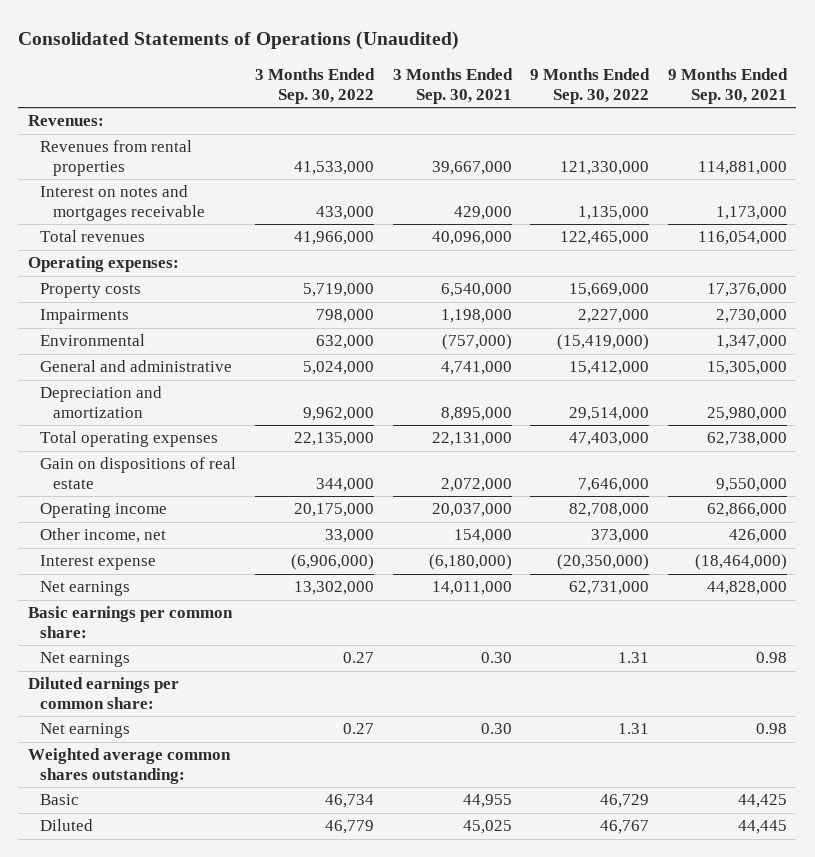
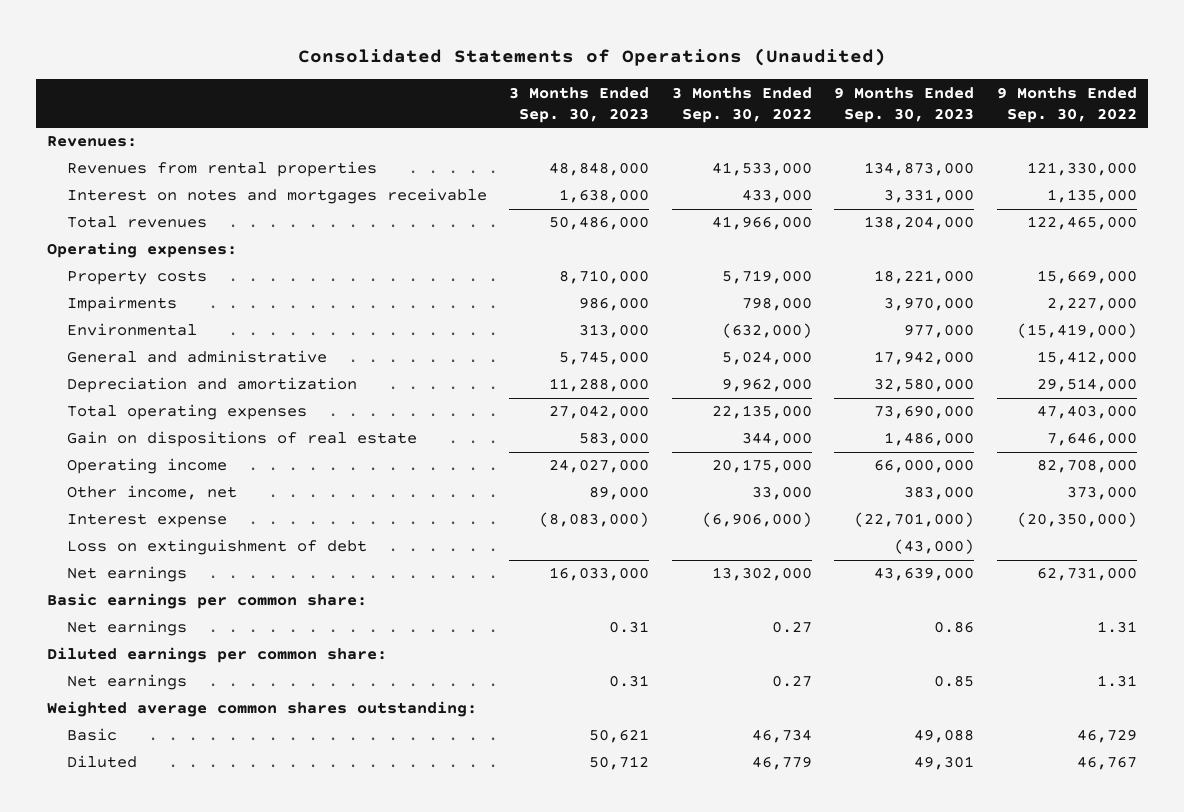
- | 3 Months Ended Sep. 30, 2022 | 3 Months Ended Sep. 30, 2021 | 9 Months Ended Sep. 30, 2022 | 9 Months Ended Sep. 30, 2021
+ | 3 Months Ended Sep. 30, 2023 | 3 Months Ended Sep. 30, 2022 | 9 Months Ended Sep. 30, 2023 | 9 Months Ended Sep. 30, 2022
- Environmental | 632,000 | (757,000) | (15,419,000) | 1,347,000
+ Environmental | 313,000 | (632,000) | 977,000 | (15,419,000)
+ Loss on extinguishment of debt | | | (43,000) |

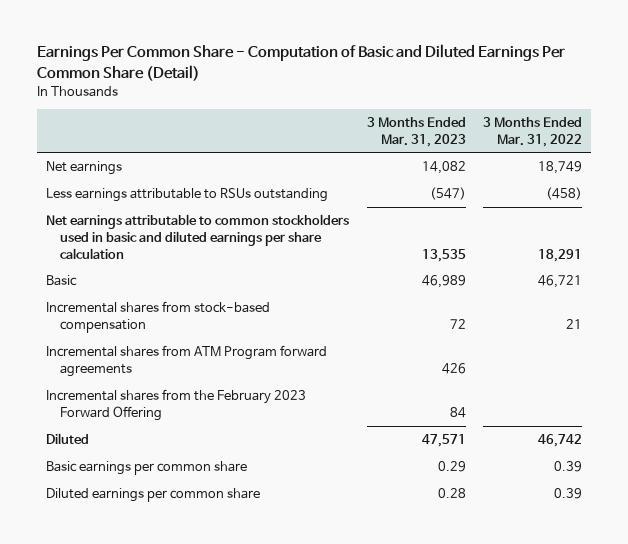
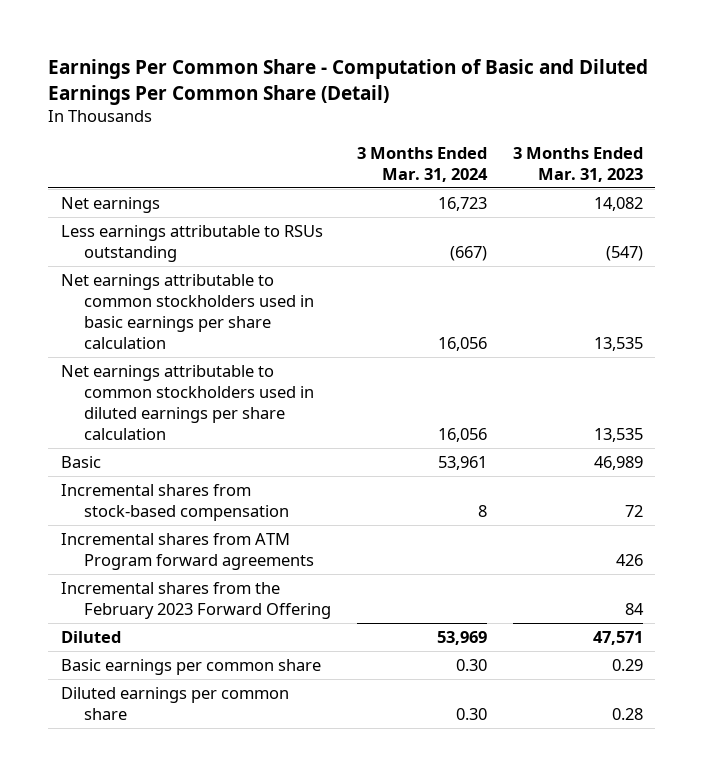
- | 3 Months Ended Mar. 31, 2023 | 3 Months Ended Mar. 31, 2022
+ | 3 Months Ended Mar. 31, 2024 | 3 Months Ended Mar. 31, 2023
- Net earnings attributable to common stockholders used in basic and diluted earnings per share calculation | 13,535 | 18,291
+ Net earnings attributable to common stockholders used in basic earnings per share calculation | 16,056 | 13,535
+ Net earnings attributable to common stockholders used in diluted earnings per share calculation | 16,056 | 13,535

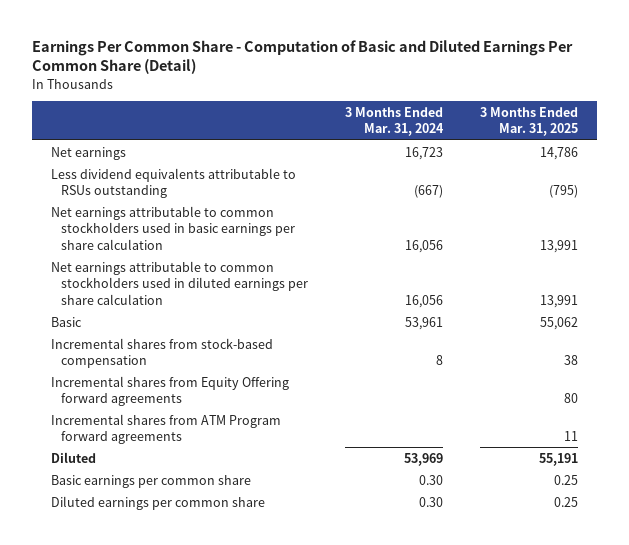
- | 3 Months Ended Mar. 31, 2024 | 3 Months Ended Mar. 31, 2023
+ | 3 Months Ended Mar. 31, 2024 | 3 Months Ended Mar. 31, 2025
- Less earnings attributable to RSUs outstanding | (667) | (547)
+ Less dividend equivalents attributable to RSUs outstanding | (667) | (795)
+ Incremental shares from Equity Offering forward agreements | | 80
- Incremental shares from the February 2023 Forward Offering | | 84

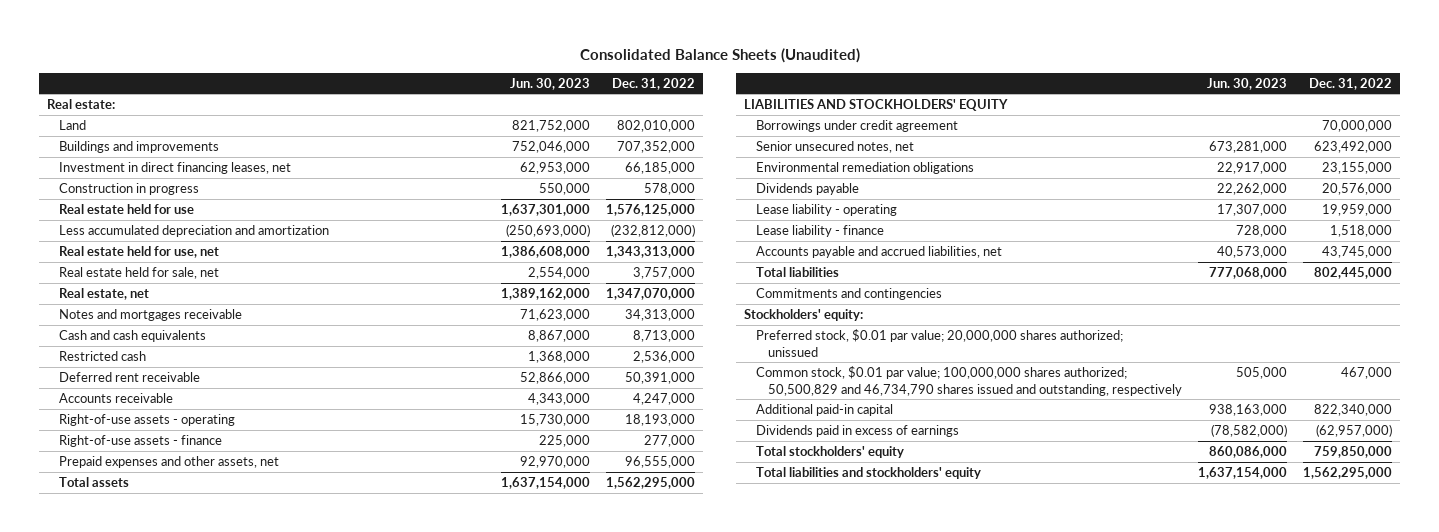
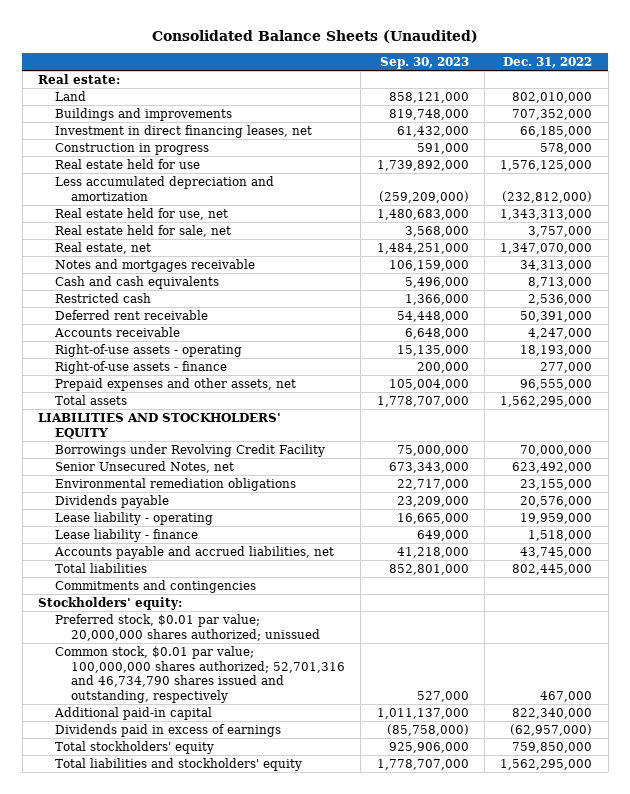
- | Jun. 30, 2023 | Dec. 31, 2022
+ | Sep. 30, 2023 | Dec. 31, 2022
- Borrowings under credit agreement | | 70,000,000
- Senior unsecured notes, net | 673,281,000 | 623,492,000
+ Borrowings under Revolving Credit Facility | 75,000,000 | 70,000,000
+ Senior Unsecured Notes, net | 673,343,000 | 623,492,000
- Common stock, $0.01 par value; 100,000,000 shares authorized; 50,500,829 and 46,734,790 shares issued and outstanding, respectively | 505,000 | 467,000
+ Common stock, $0.01 par value; 100,000,000 shares authorized; 52,701,316 and 46,734,790 shares issued and outstanding, respectively | 527,000 | 467,000

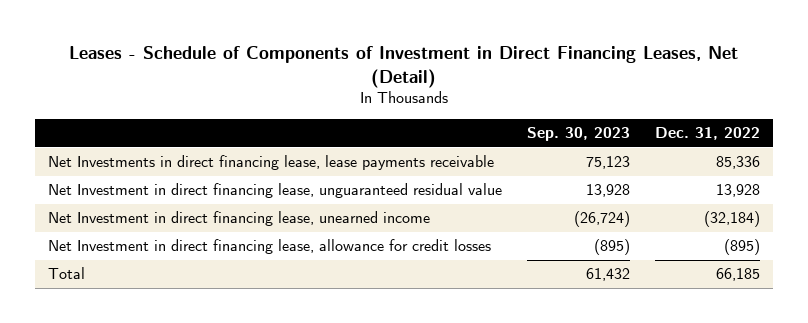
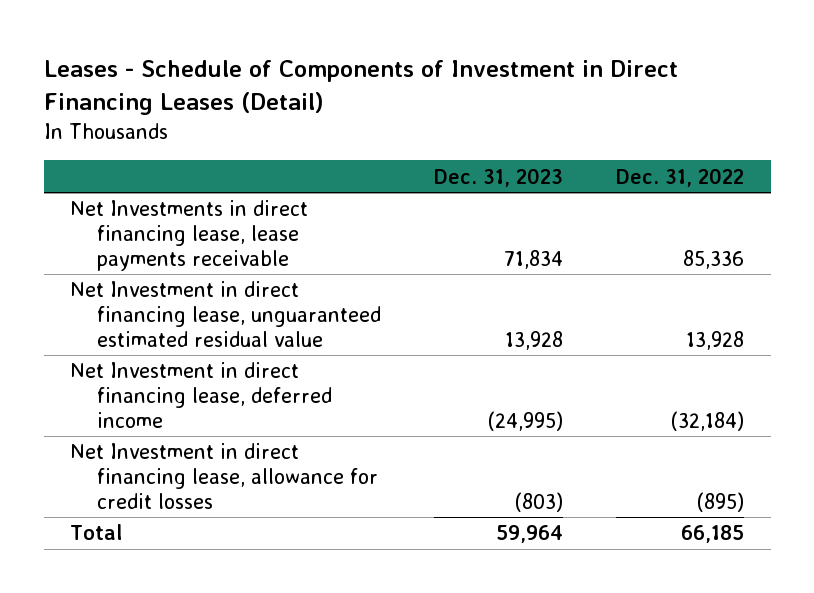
- Leases - Schedule of Components of Investment in Direct Financing Leases, Net (Detail)
+ Leases - Schedule of Components of Investment in Direct Financing Leases (Detail)
- | Sep. 30, 2023 | Dec. 31, 2022
+ | Dec. 31, 2023 | Dec. 31, 2022
- Net Investment in direct financing lease, unguaranteed residual value | 13,928 | 13,928
- Net Investment in direct financing lease, unearned income | (26,724) | (32,184)
+ Net Investment in direct financing lease, unguaranteed estimated residual value | 13,928 | 13,928
+ Net Investment in direct financing lease, deferred income | (24,995) | (32,184)

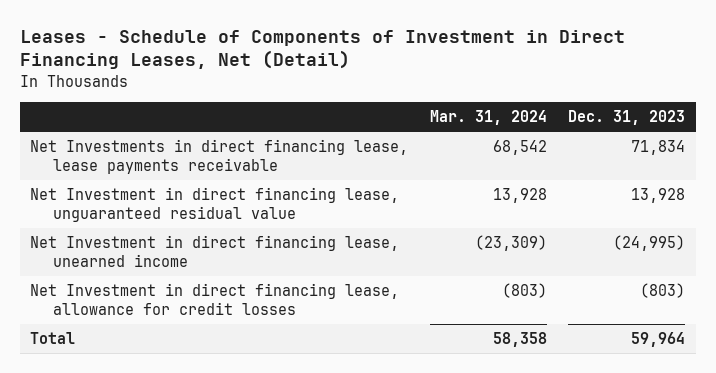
- Leases - Schedule of Components of Investment in Direct Financing Leases (Detail)
+ Leases - Schedule of Components of Investment in Direct Financing Leases, Net (Detail)
- | Dec. 31, 2023 | Dec. 31, 2022
+ | Mar. 31, 2024 | Dec. 31, 2023
- Net Investment in direct financing lease, unguaranteed estimated residual value | 13,928 | 13,928
- Net Investment in direct financing lease, deferred income | (24,995) | (32,184)
+ Net Investment in direct financing lease, unguaranteed residual value | 13,928 | 13,928
+ Net Investment in direct financing lease, unearned income | (23,309) | (24,995)

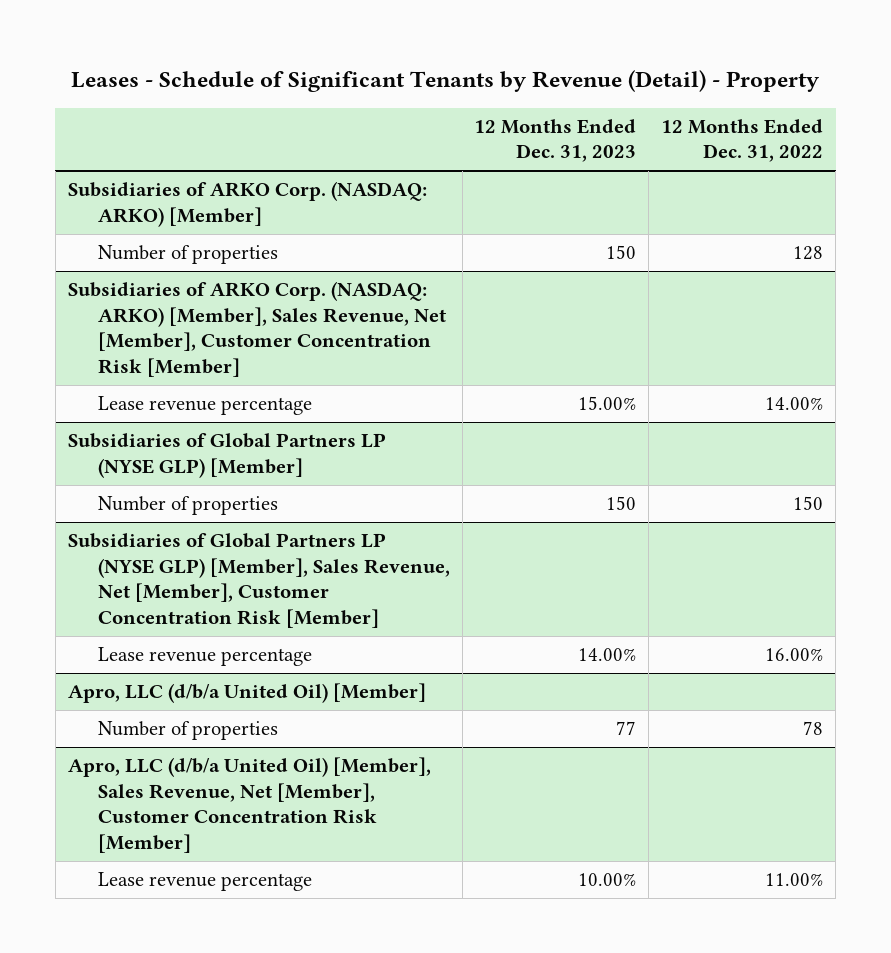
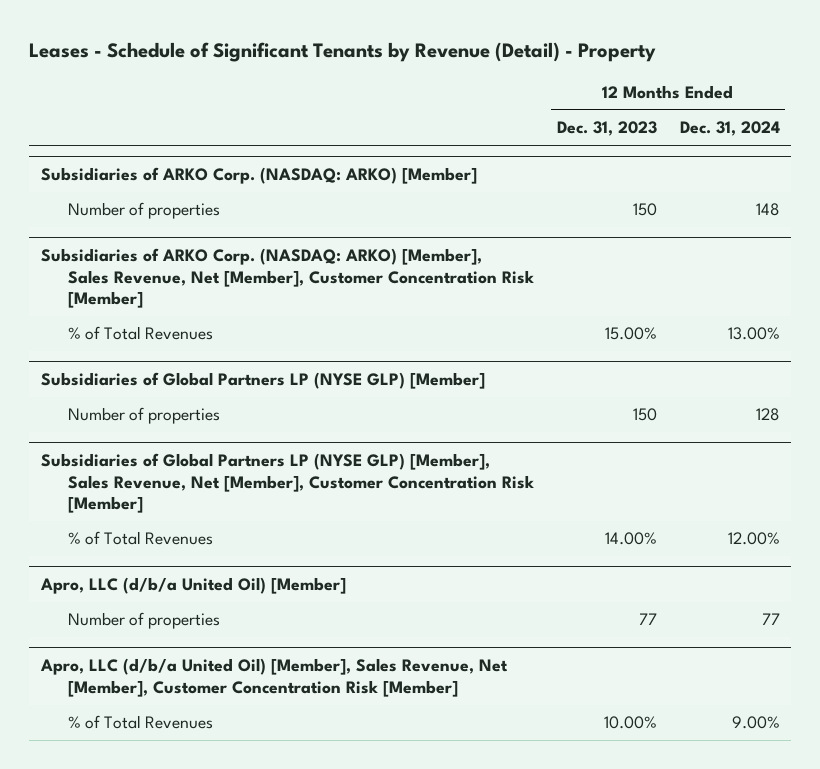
- | 12 Months Ended Dec. 31, 2023 | 12 Months Ended Dec. 31, 2022
+ | 12 Months Ended Dec. 31, 2023 | 12 Months Ended Dec. 31, 2024
@ Subsidiaries of ARKO Corp. (NASDAQ: ARKO) [Member], Sales Revenue, Net [Member], Customer Concentration Risk [Member]
- Lease revenue percentage | 15.00% | 14.00%
+ % of Total Revenues | 15.00% | 13.00%
@ Subsidiaries of Global Partners LP (NYSE GLP) [Member], Sales Revenue, Net [Member], Customer Concentration Risk [Member]
- Lease revenue percentage | 14.00% | 16.00%
+ % of Total Revenues | 14.00% | 12.00%
@ Apro, LLC (d/b/a United Oil) [Member], Sales Revenue, Net [Member], Customer Concentration Risk [Member]
- Lease revenue percentage | 10.00% | 11.00%
+ % of Total Revenues | 10.00% | 9.00%

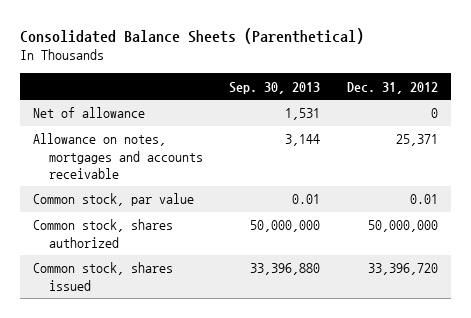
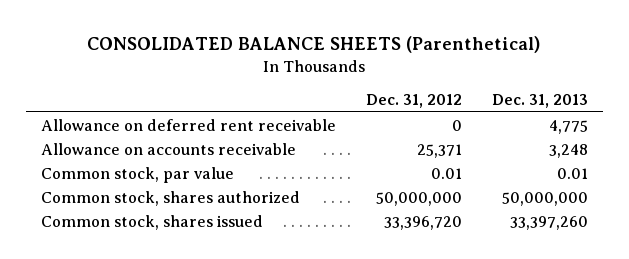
- Consolidated Balance Sheets (Parenthetical)
+ CONSOLIDATED BALANCE SHEETS (Parenthetical)
- | Sep. 30, 2013 | Dec. 31, 2012
+ | Dec. 31, 2012 | Dec. 31, 2013
- Net of allowance | 1,531 | 0
- Allowance on notes, mortgages and accounts receivable | 3,144 | 25,371
+ Allowance on deferred rent receivable | 0 | 4,775
+ Allowance on accounts receivable | 25,371 | 3,248

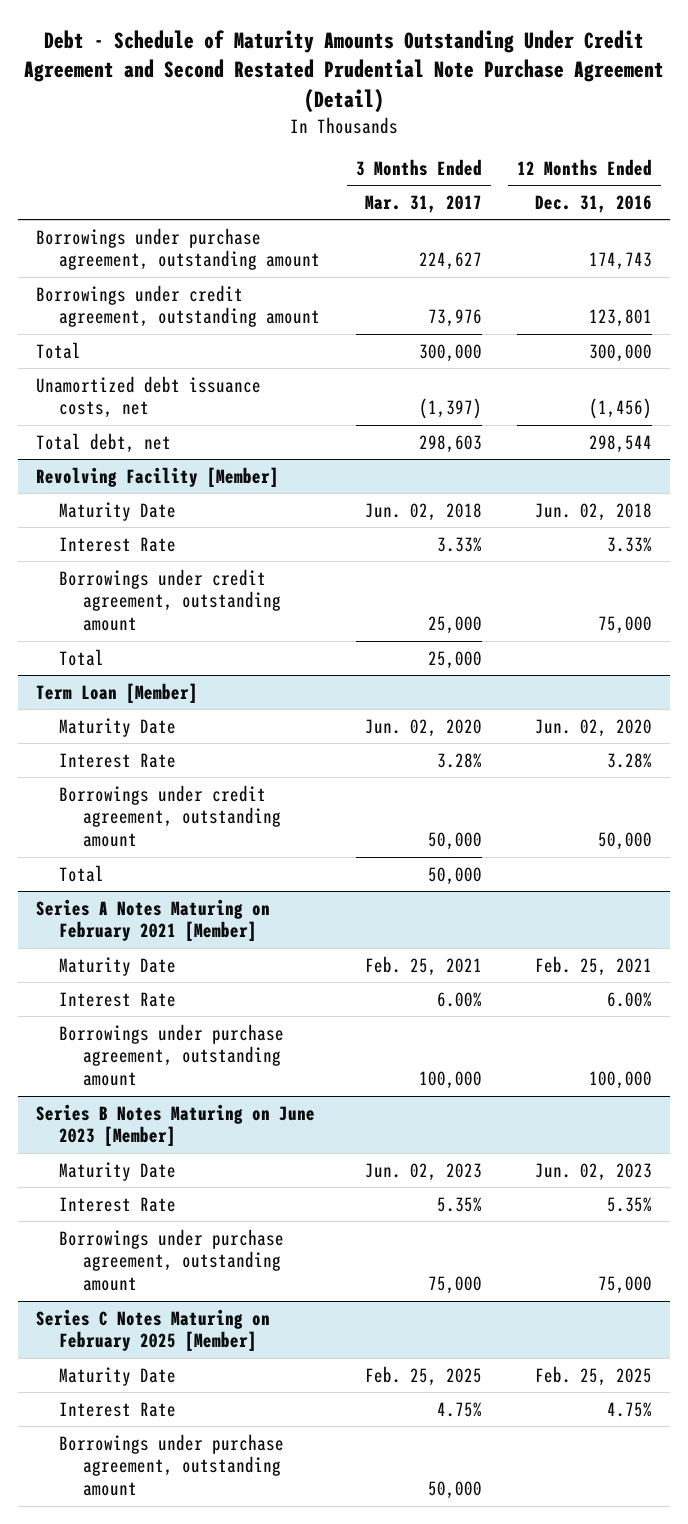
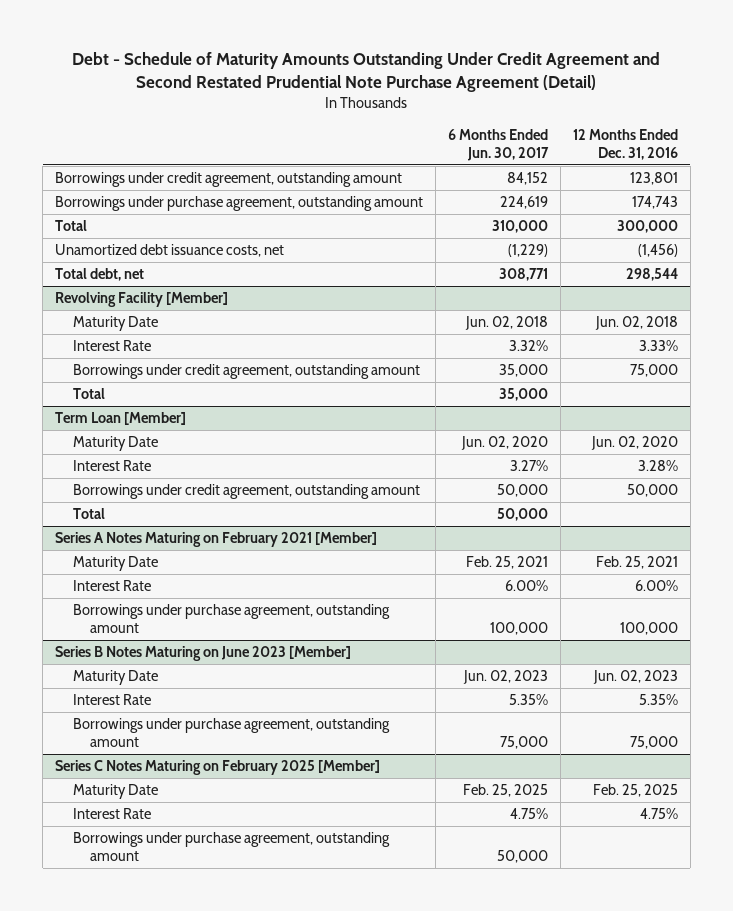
- | 3 Months Ended Mar. 31, 2017 | 12 Months Ended Dec. 31, 2016
+ | 6 Months Ended Jun. 30, 2017 | 12 Months Ended Dec. 31, 2016
moved down: Borrowings under purchase agreement, outstanding amount | 224,619 | 174,743

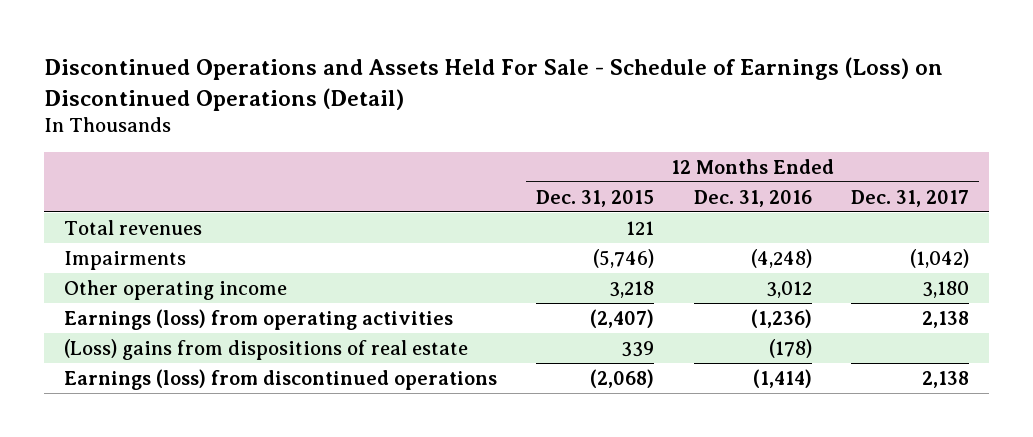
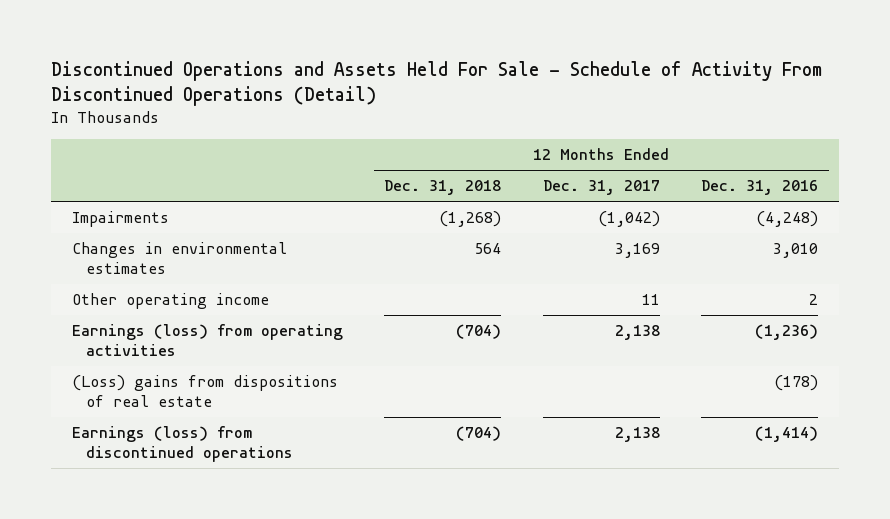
- Discontinued Operations and Assets Held For Sale - Schedule of Earnings (Loss) on Discontinued Operations (Detail)
+ Discontinued Operations and Assets Held For Sale - Schedule of Activity From Discontinued Operations (Detail)
- | 12 Months Ended Dec. 31, 2015 | 12 Months Ended Dec. 31, 2016 | 12 Months Ended Dec. 31, 2017
+ | 12 Months Ended Dec. 31, 2018 | 12 Months Ended Dec. 31, 2017 | 12 Months Ended Dec. 31, 2016
- Total revenues | 121 | |
- Other operating income | 3,218 | 3,012 | 3,180
+ Changes in environmental estimates | 564 | 3,169 | 3,010
+ Other operating income | | 11 | 2

